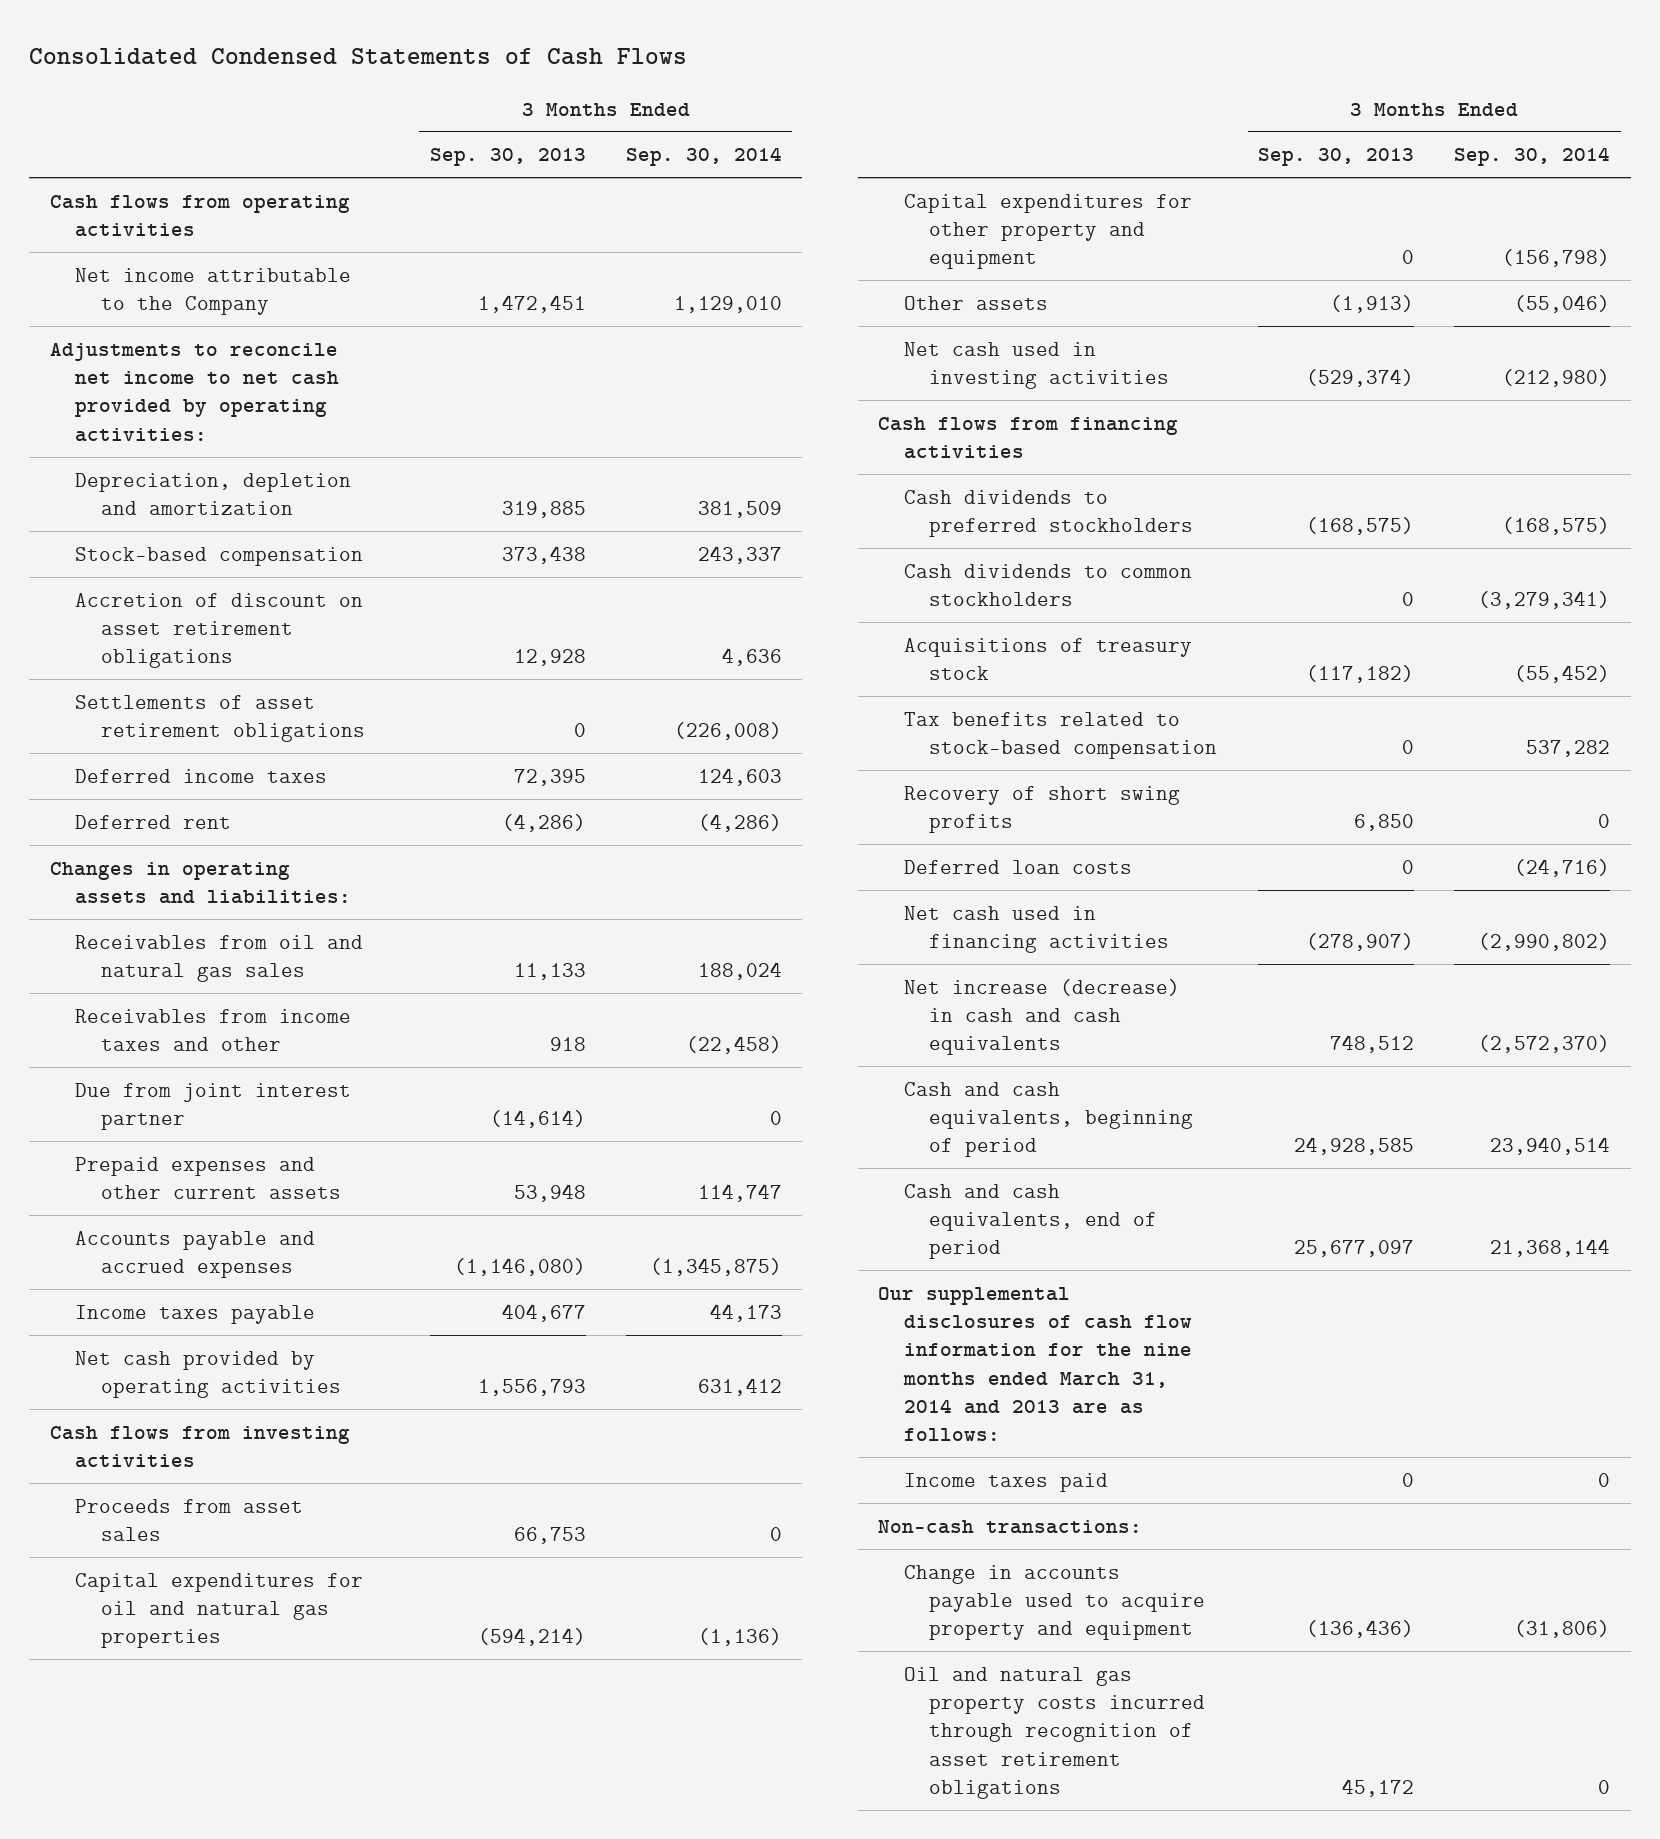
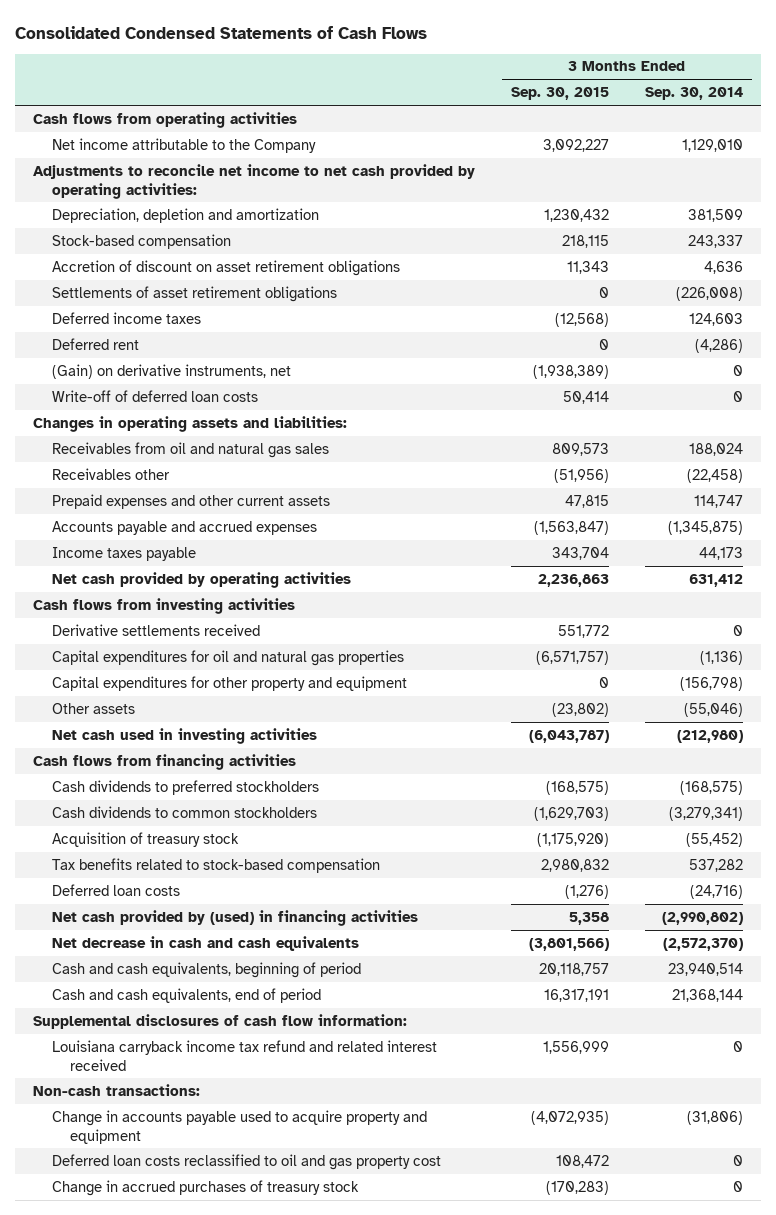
- | 3 Months Ended Sep. 30, 2013 | 3 Months Ended Sep. 30, 2014
+ | 3 Months Ended Sep. 30, 2015 | 3 Months Ended Sep. 30, 2014
+ (Gain) on derivative instruments, net | (1,938,389) | 0
+ Write-off of deferred loan costs | 50,414 | 0
- Receivables from income taxes and other | 918 | (22,458)
- Due from joint interest partner | (14,614) | 0
+ Receivables other | (51,956) | (22,458)
- Proceeds from asset sales | 66,753 | 0
+ Derivative settlements received | 551,772 | 0
- Acquisitions of treasury stock | (117,182) | (55,452)
+ Acquisition of treasury stock | (1,175,920) | (55,452)
- Recovery of short swing profits | 6,850 | 0
- Net cash used in financing activities | (278,907) | (2,990,802)
- Net increase (decrease) in cash and cash equivalents | 748,512 | (2,572,370)
+ Net cash provided by (used) in financing activities | 5,358 | (2,990,802)
+ Net decrease in cash and cash equivalents | (3,801,566) | (2,572,370)
- Our supplemental disclosures of cash flow information for the nine months ended March 31, 2014 and 2013 are as follows:
- Income taxes paid | 0 | 0
+ Supplemental disclosures of cash flow information:
+ Louisiana carryback income tax refund and related interest received | 1,556,999 | 0
- Oil and natural gas property costs incurred through recognition of asset retirement obligations | 45,172 | 0
+ Deferred loan costs reclassified to oil and gas property cost | 108,472 | 0
+ Change in accrued purchases of treasury stock | (170,283) | 0

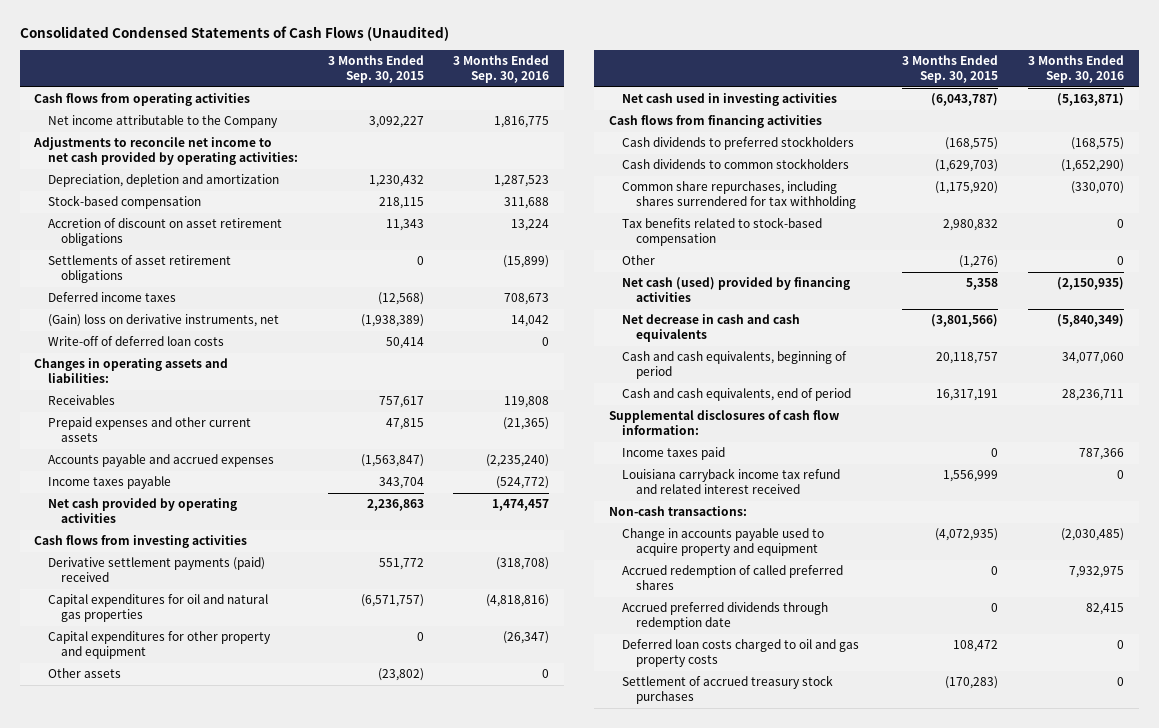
- Consolidated Condensed Statements of Cash Flows
+ Consolidated Condensed Statements of Cash Flows (Unaudited)
- | 3 Months Ended Sep. 30, 2015 | 3 Months Ended Sep. 30, 2014
+ | 3 Months Ended Sep. 30, 2015 | 3 Months Ended Sep. 30, 2016
- Deferred rent | 0 | (4,286)
- (Gain) on derivative instruments, net | (1,938,389) | 0
+ (Gain) loss on derivative instruments, net | (1,938,389) | 14,042
- Receivables from oil and natural gas sales | 809,573 | 188,024
- Receivables other | (51,956) | (22,458)
+ Receivables | 757,617 | 119,808
- Derivative settlements received | 551,772 | 0
+ Derivative settlement payments (paid) received | 551,772 | (318,708)
- Acquisition of treasury stock | (1,175,920) | (55,452)
+ Common share repurchases, including shares surrendered for tax withholding | (1,175,920) | (330,070)
- Deferred loan costs | (1,276) | (24,716)
- Net cash provided by (used) in financing activities | 5,358 | (2,990,802)
+ Other | (1,276) | 0
+ Net cash (used) provided by financing activities | 5,358 | (2,150,935)
+ Income taxes paid | 0 | 787,366
- Deferred loan costs reclassified to oil and gas property cost | 108,472 | 0
- Change in accrued purchases of treasury stock | (170,283) | 0
+ Accrued redemption of called preferred shares | 0 | 7,932,975
+ Accrued preferred dividends through redemption date | 0 | 82,415
+ Deferred loan costs charged to oil and gas property costs | 108,472 | 0
+ Settlement of accrued treasury stock purchases | (170,283) | 0

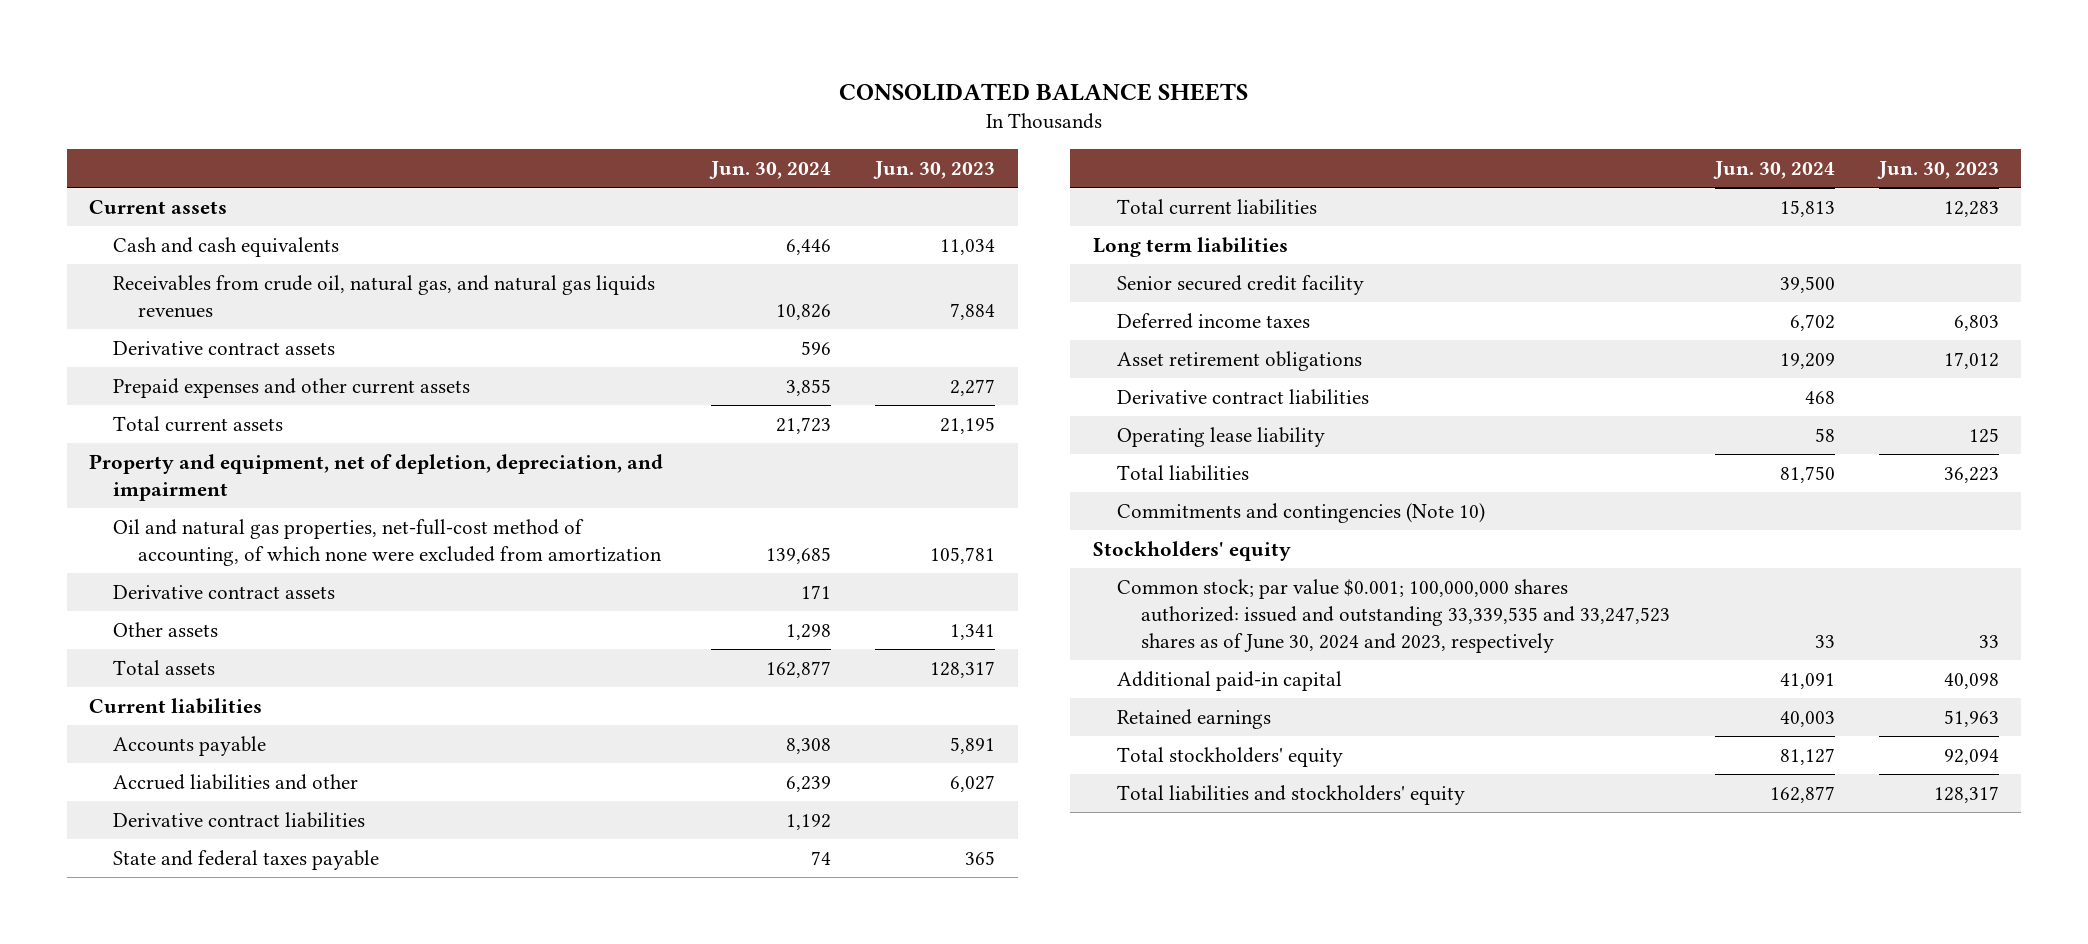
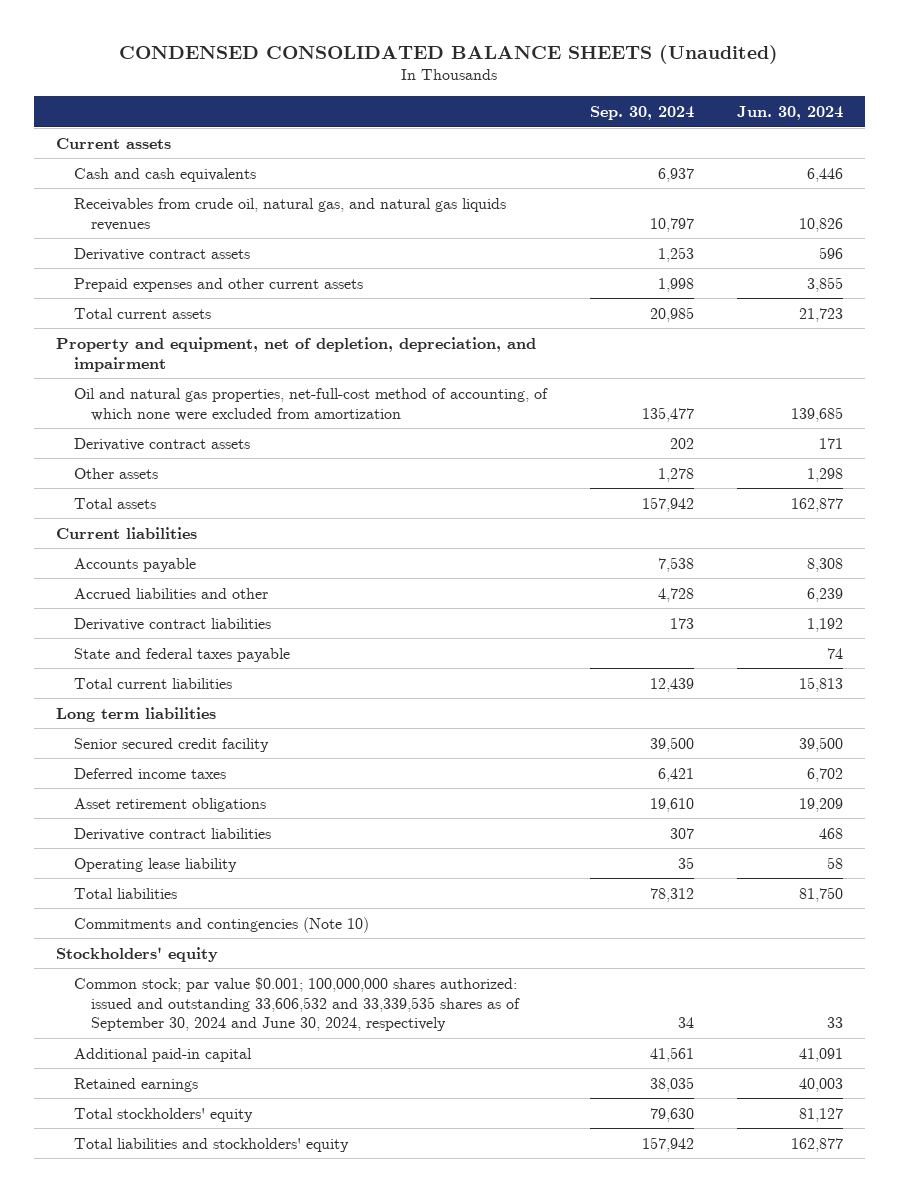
- CONSOLIDATED BALANCE SHEETS
+ CONDENSED CONSOLIDATED BALANCE SHEETS (Unaudited)
- | Jun. 30, 2024 | Jun. 30, 2023
+ | Sep. 30, 2024 | Jun. 30, 2024
- Common stock; par value $0.001; 100,000,000 shares authorized: issued and outstanding 33,339,535 and 33,247,523 shares as of June 30, 2024 and 2023, respectively | 33 | 33
+ Common stock; par value $0.001; 100,000,000 shares authorized: issued and outstanding 33,606,532 and 33,339,535 shares as of September 30, 2024 and June 30, 2024, respectively | 34 | 33

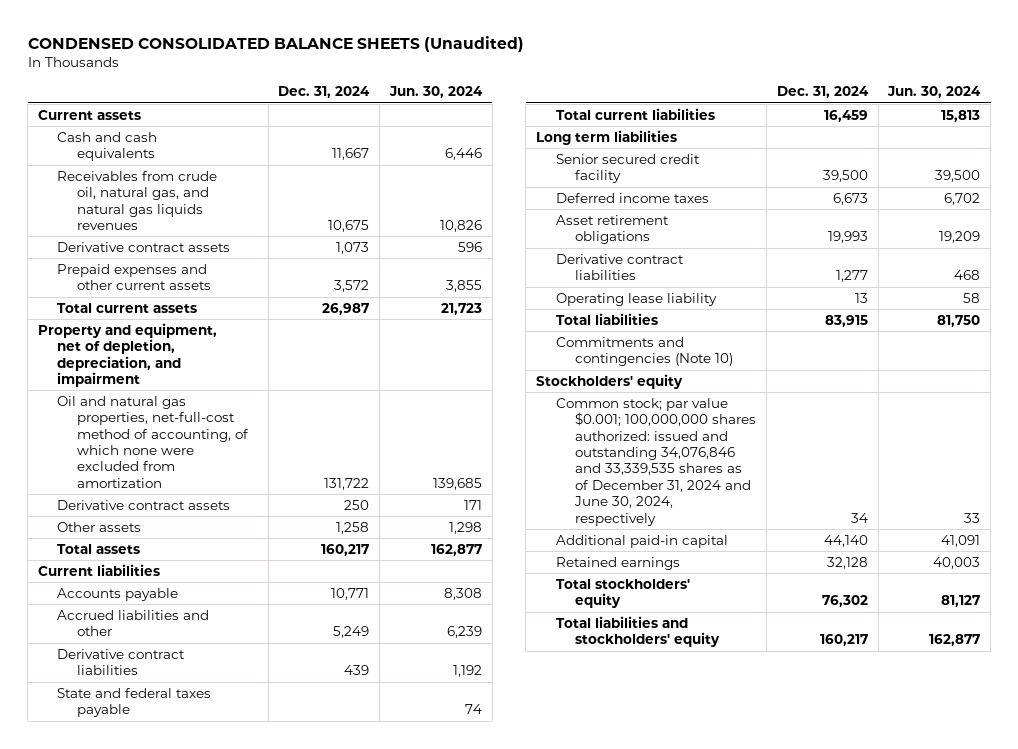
- | Sep. 30, 2024 | Jun. 30, 2024
+ | Dec. 31, 2024 | Jun. 30, 2024
- Common stock; par value $0.001; 100,000,000 shares authorized: issued and outstanding 33,606,532 and 33,339,535 shares as of September 30, 2024 and June 30, 2024, respectively | 34 | 33
+ Common stock; par value $0.001; 100,000,000 shares authorized: issued and outstanding 34,076,846 and 33,339,535 shares as of December 31, 2024 and June 30, 2024, respectively | 34 | 33

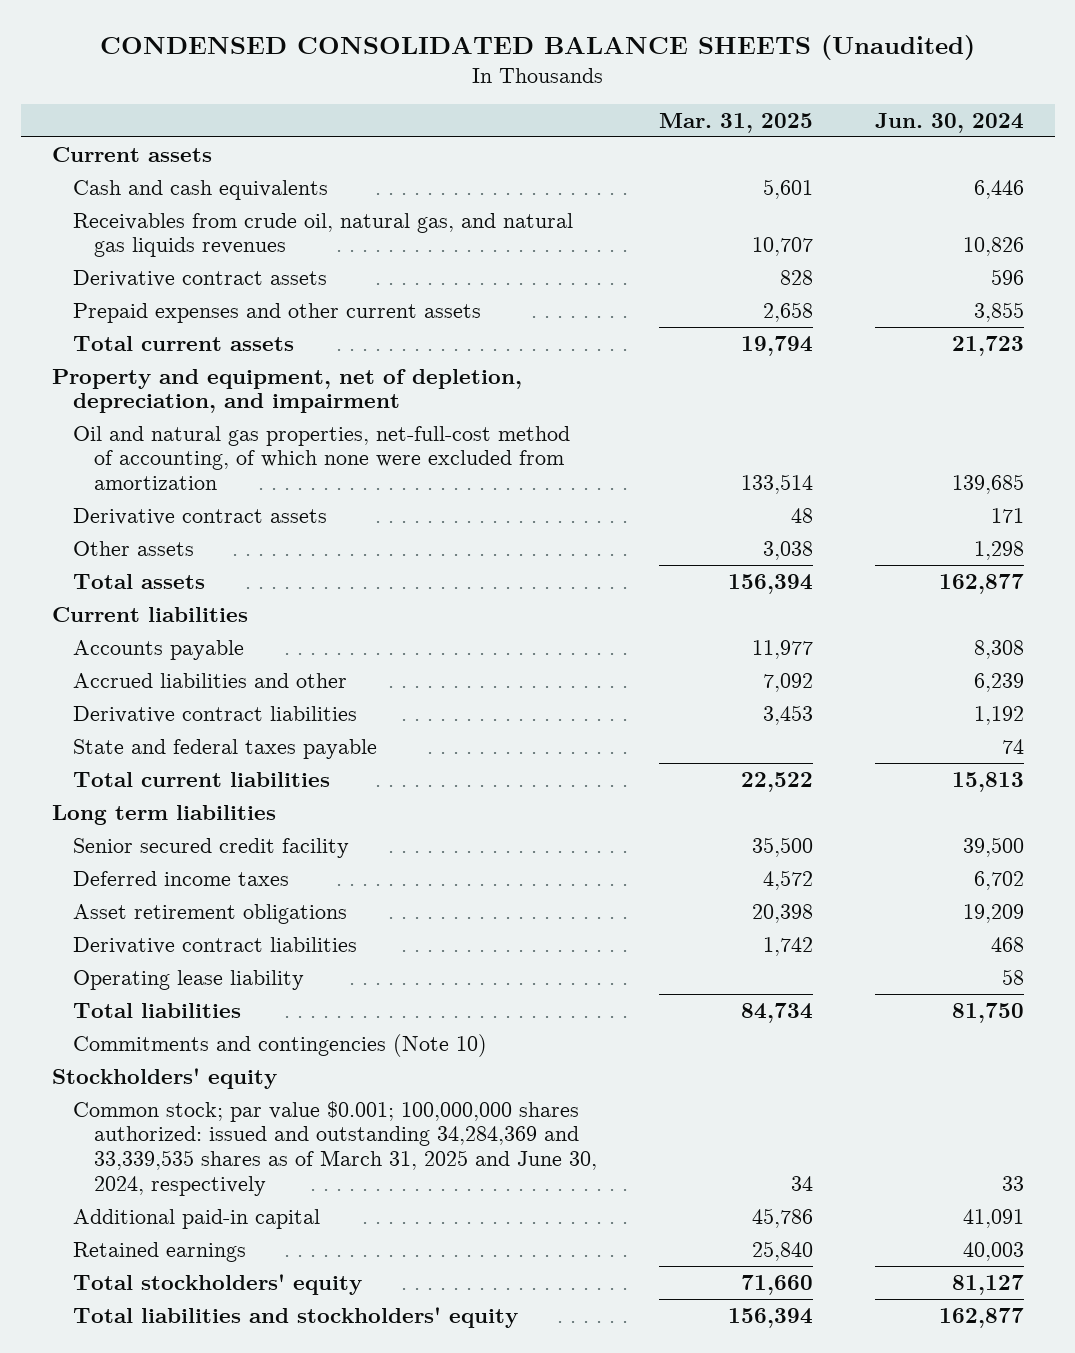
- | Dec. 31, 2024 | Jun. 30, 2024
+ | Mar. 31, 2025 | Jun. 30, 2024
- Common stock; par value $0.001; 100,000,000 shares authorized: issued and outstanding 34,076,846 and 33,339,535 shares as of December 31, 2024 and June 30, 2024, respectively | 34 | 33
+ Common stock; par value $0.001; 100,000,000 shares authorized: issued and outstanding 34,284,369 and 33,339,535 shares as of March 31, 2025 and June 30, 2024, respectively | 34 | 33

